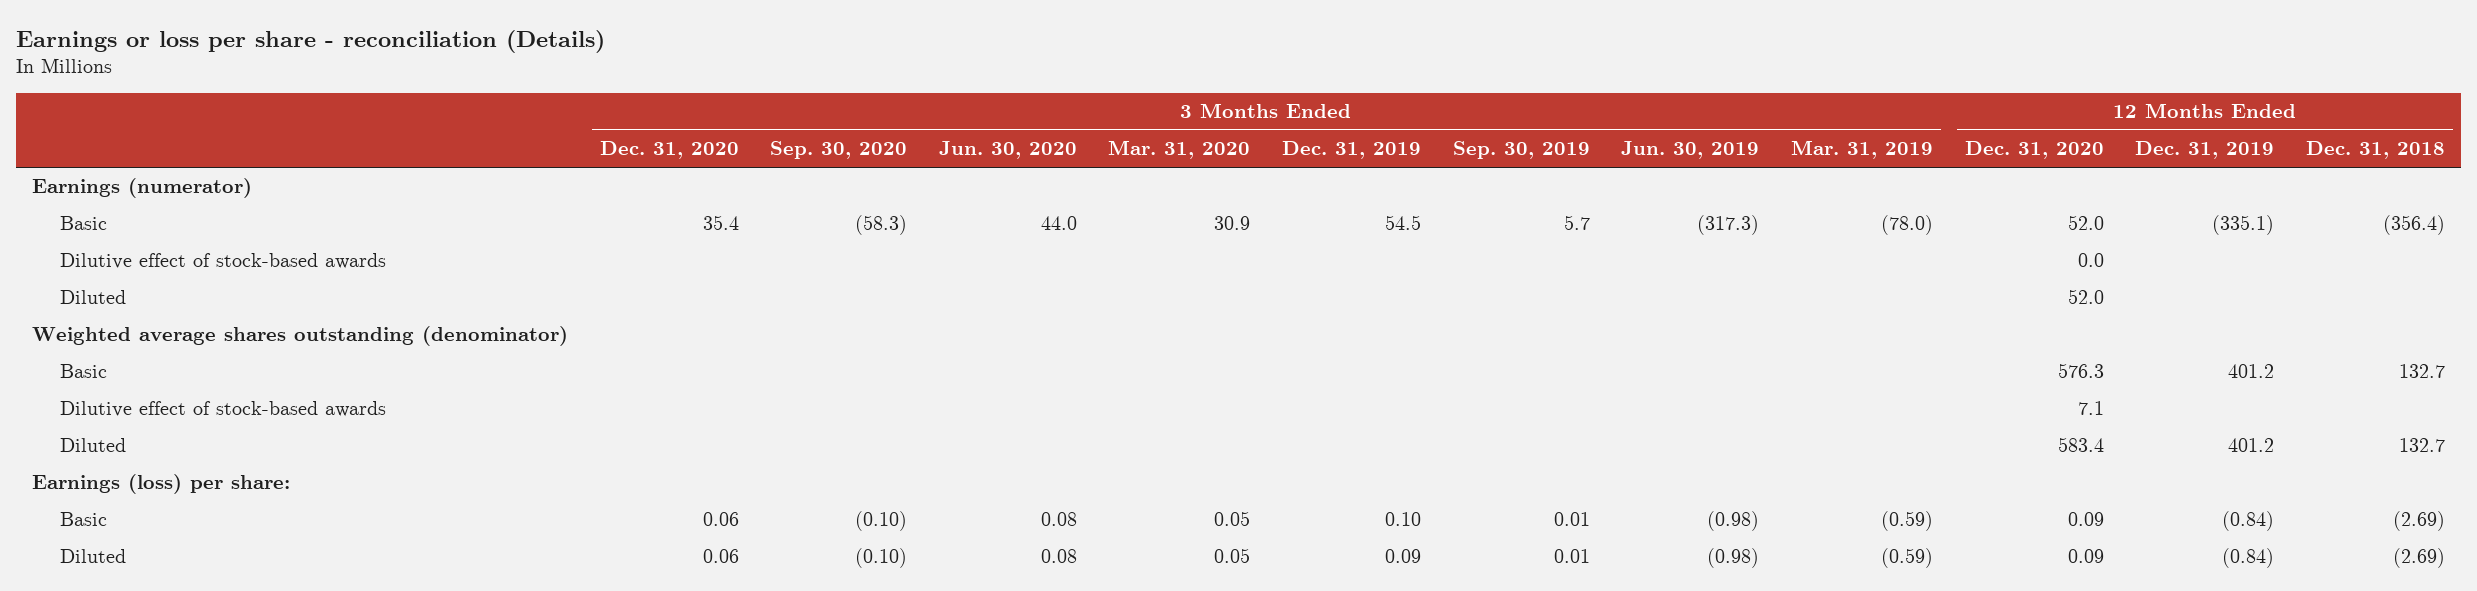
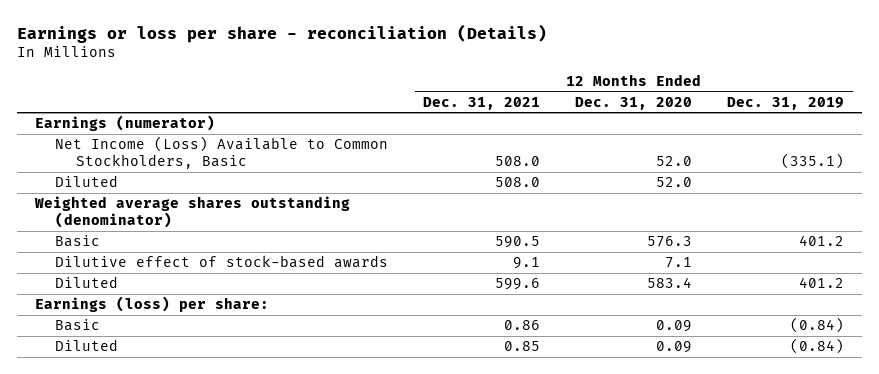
- | 3 Months Ended Dec. 31, 2020 | 3 Months Ended Sep. 30, 2020 | 3 Months Ended Jun. 30, 2020 | 3 Months Ended Mar. 31, 2020 | 3 Months Ended Dec. 31, 2019 | 3 Months Ended Sep. 30, 2019 | 3 Months Ended Jun. 30, 2019 | 3 Months Ended Mar. 31, 2019 | 12 Months Ended Dec. 31, 2020 | 12 Months Ended Dec. 31, 2019 | 12 Months Ended Dec. 31, 2018
+ | 12 Months Ended Dec. 31, 2021 | 12 Months Ended Dec. 31, 2020 | 12 Months Ended Dec. 31, 2019
- Basic | 35.4 | (58.3) | 44.0 | 30.9 | 54.5 | 5.7 | (317.3) | (78.0) | 52.0 | (335.1) | (356.4)
- Dilutive effect of stock-based awards | | | | | | | | | 0.0 | |
+ Net Income (Loss) Available to Common Stockholders, Basic | 508.0 | 52.0 | (335.1)

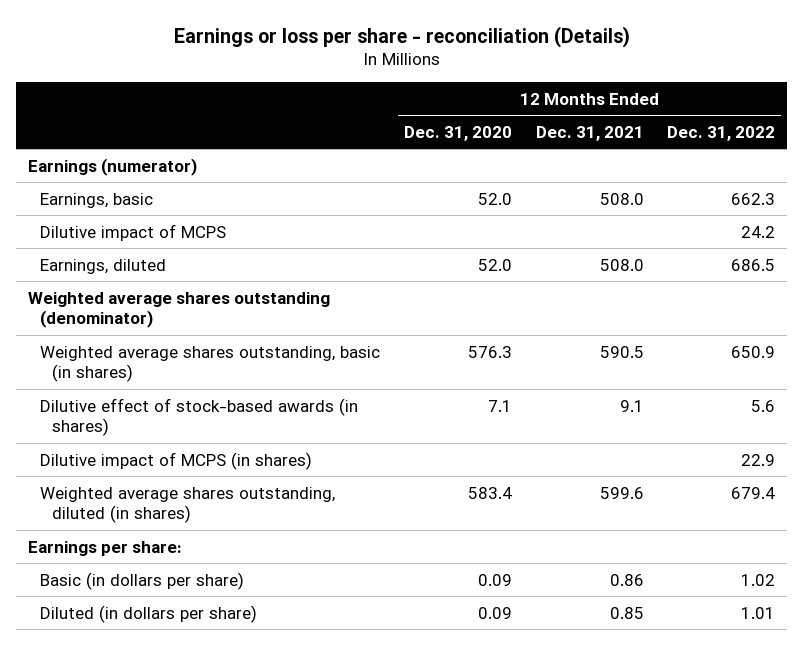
- | 12 Months Ended Dec. 31, 2021 | 12 Months Ended Dec. 31, 2020 | 12 Months Ended Dec. 31, 2019
+ | 12 Months Ended Dec. 31, 2020 | 12 Months Ended Dec. 31, 2021 | 12 Months Ended Dec. 31, 2022
- Net Income (Loss) Available to Common Stockholders, Basic | 508.0 | 52.0 | (335.1)
- Diluted | 508.0 | 52.0 |
+ Earnings, basic | 52.0 | 508.0 | 662.3
+ Dilutive impact of MCPS | | | 24.2
+ Earnings, diluted | 52.0 | 508.0 | 686.5
- Basic | 590.5 | 576.3 | 401.2
- Dilutive effect of stock-based awards | 9.1 | 7.1 |
- Diluted | 599.6 | 583.4 | 401.2
- Earnings (loss) per share:
- Basic | 0.86 | 0.09 | (0.84)
- Diluted | 0.85 | 0.09 | (0.84)
+ Weighted average shares outstanding, basic (in shares) | 576.3 | 590.5 | 650.9
+ Dilutive effect of stock-based awards (in shares) | 7.1 | 9.1 | 5.6
+ Dilutive impact of MCPS (in shares) | | | 22.9
+ Weighted average shares outstanding, diluted (in shares) | 583.4 | 599.6 | 679.4
+ Earnings per share:
+ Basic (in dollars per share) | 0.09 | 0.86 | 1.02
+ Diluted (in dollars per share) | 0.09 | 0.85 | 1.01

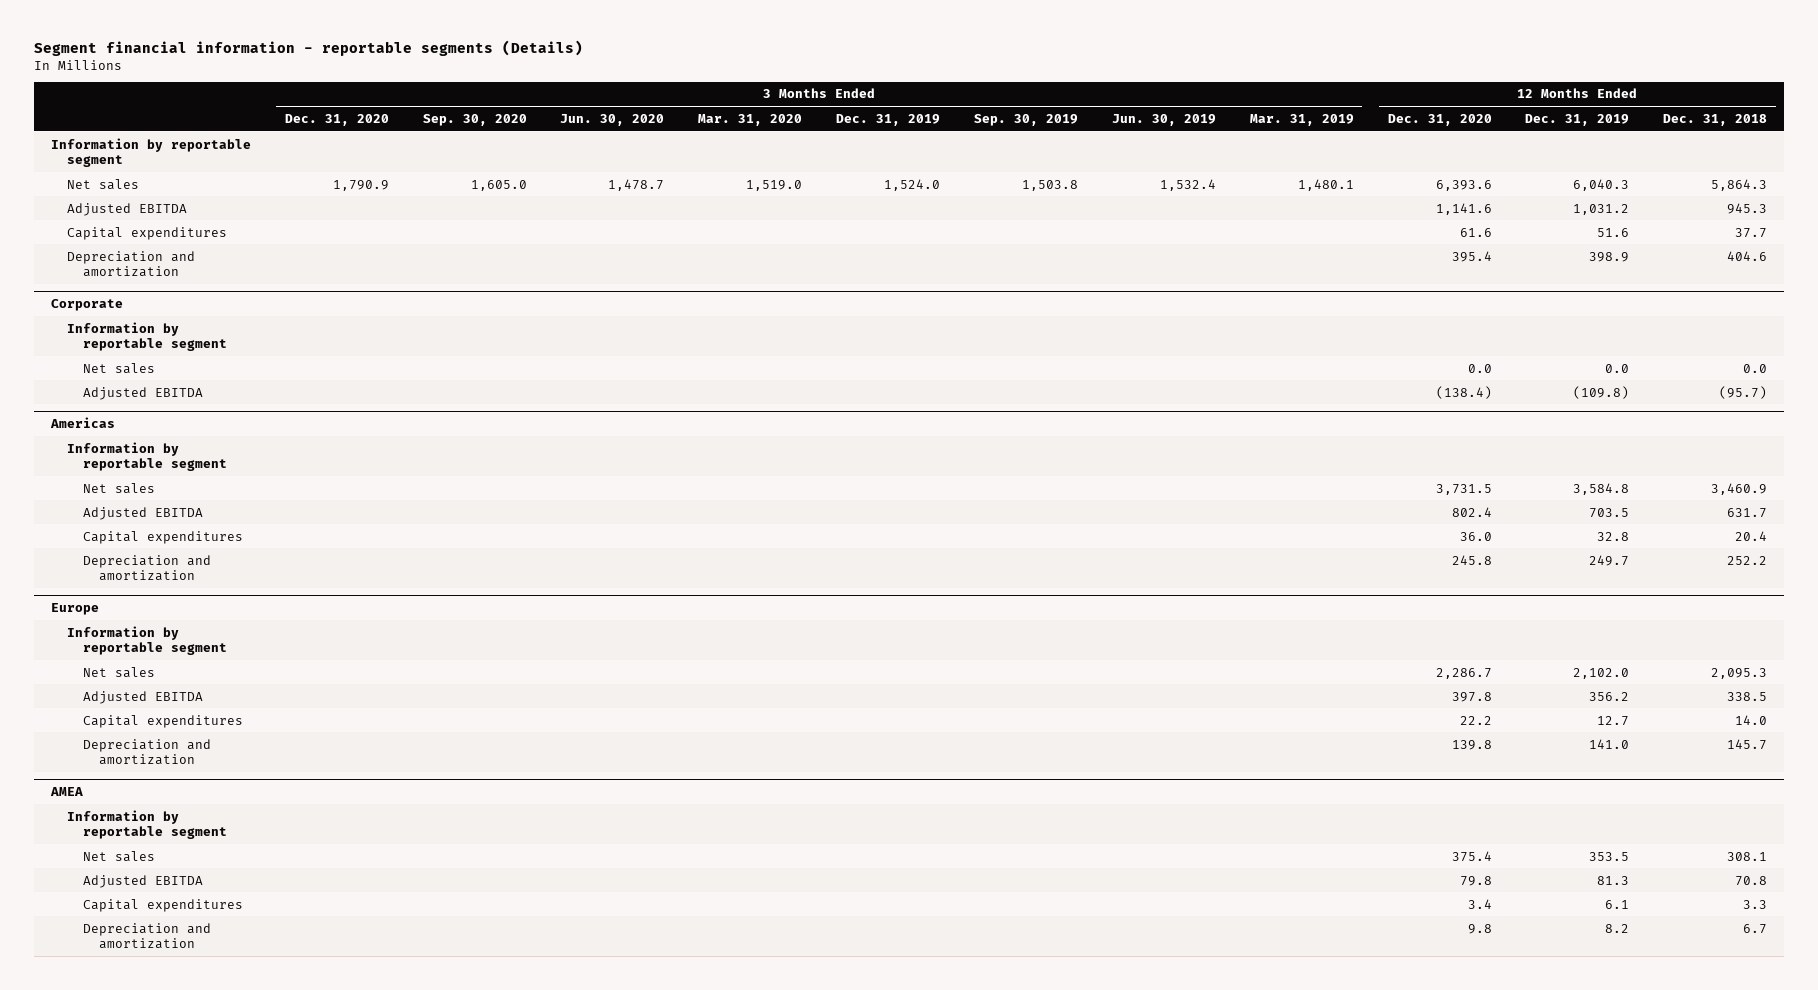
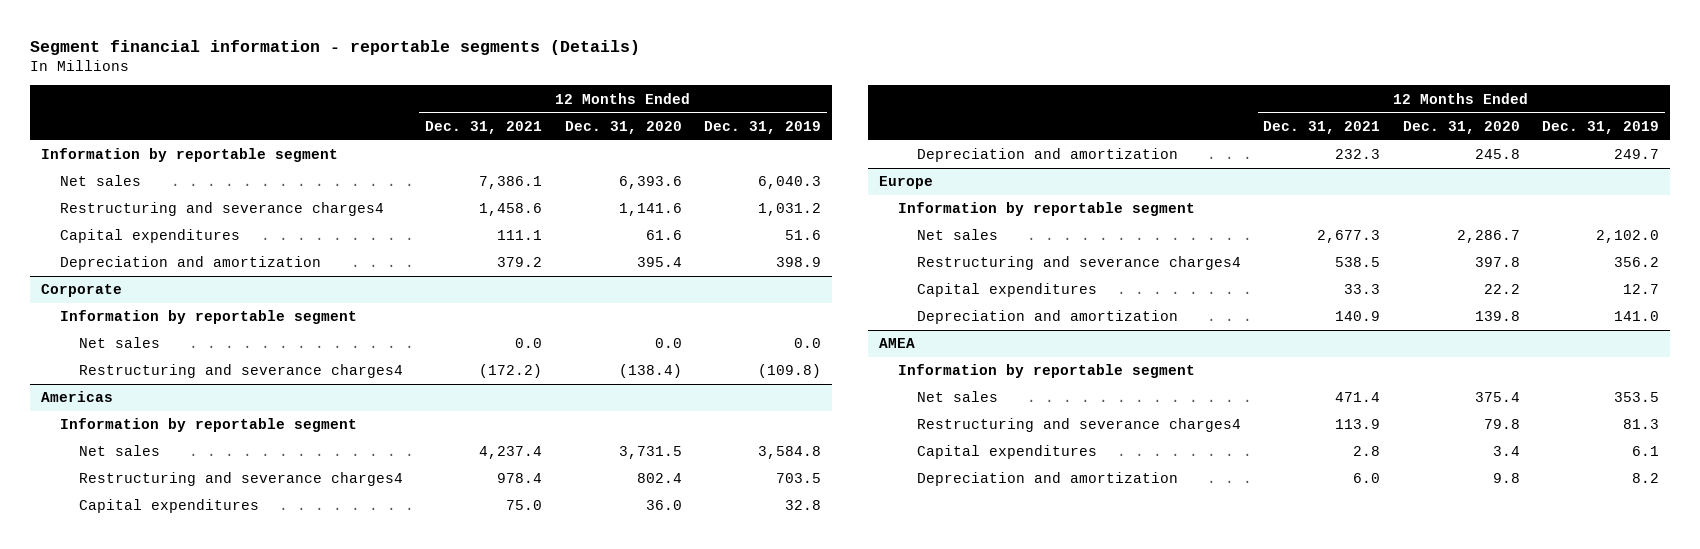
- | 3 Months Ended Dec. 31, 2020 | 3 Months Ended Sep. 30, 2020 | 3 Months Ended Jun. 30, 2020 | 3 Months Ended Mar. 31, 2020 | 3 Months Ended Dec. 31, 2019 | 3 Months Ended Sep. 30, 2019 | 3 Months Ended Jun. 30, 2019 | 3 Months Ended Mar. 31, 2019 | 12 Months Ended Dec. 31, 2020 | 12 Months Ended Dec. 31, 2019 | 12 Months Ended Dec. 31, 2018
+ | 12 Months Ended Dec. 31, 2021 | 12 Months Ended Dec. 31, 2020 | 12 Months Ended Dec. 31, 2019
- Adjusted EBITDA | | | | | | | | | 1,141.6 | 1,031.2 | 945.3
+ Restructuring and severance charges4 | 1,458.6 | 1,141.6 | 1,031.2
@ Corporate
- Adjusted EBITDA | | | | | | | | | (138.4) | (109.8) | (95.7)
+ Restructuring and severance charges4 | (172.2) | (138.4) | (109.8)
@ Americas
- Adjusted EBITDA | | | | | | | | | 802.4 | 703.5 | 631.7
+ Restructuring and severance charges4 | 978.4 | 802.4 | 703.5
@ Europe
- Adjusted EBITDA | | | | | | | | | 397.8 | 356.2 | 338.5
+ Restructuring and severance charges4 | 538.5 | 397.8 | 356.2
@ AMEA
- Adjusted EBITDA | | | | | | | | | 79.8 | 81.3 | 70.8
+ Restructuring and severance charges4 | 113.9 | 79.8 | 81.3

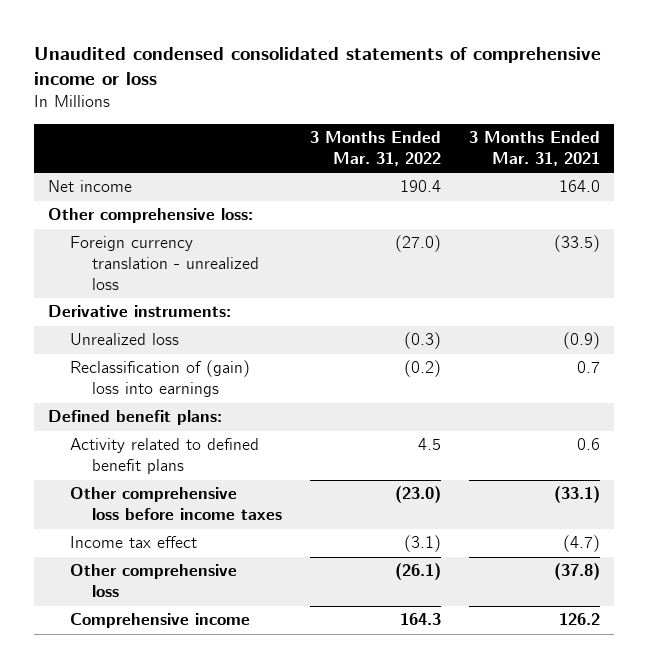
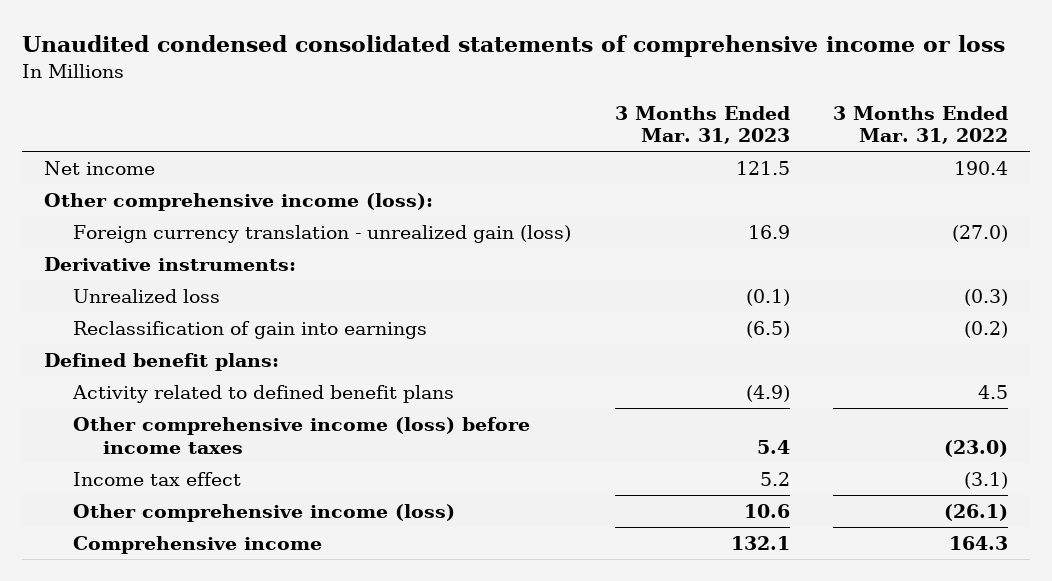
- | 3 Months Ended Mar. 31, 2022 | 3 Months Ended Mar. 31, 2021
+ | 3 Months Ended Mar. 31, 2023 | 3 Months Ended Mar. 31, 2022
- Other comprehensive loss:
- Foreign currency translation - unrealized loss | (27.0) | (33.5)
+ Other comprehensive income (loss):
+ Foreign currency translation - unrealized gain (loss) | 16.9 | (27.0)
- Reclassification of (gain) loss into earnings | (0.2) | 0.7
+ Reclassification of gain into earnings | (6.5) | (0.2)
- Other comprehensive loss before income taxes | (23.0) | (33.1)
+ Other comprehensive income (loss) before income taxes | 5.4 | (23.0)
- Other comprehensive loss | (26.1) | (37.8)
+ Other comprehensive income (loss) | 10.6 | (26.1)

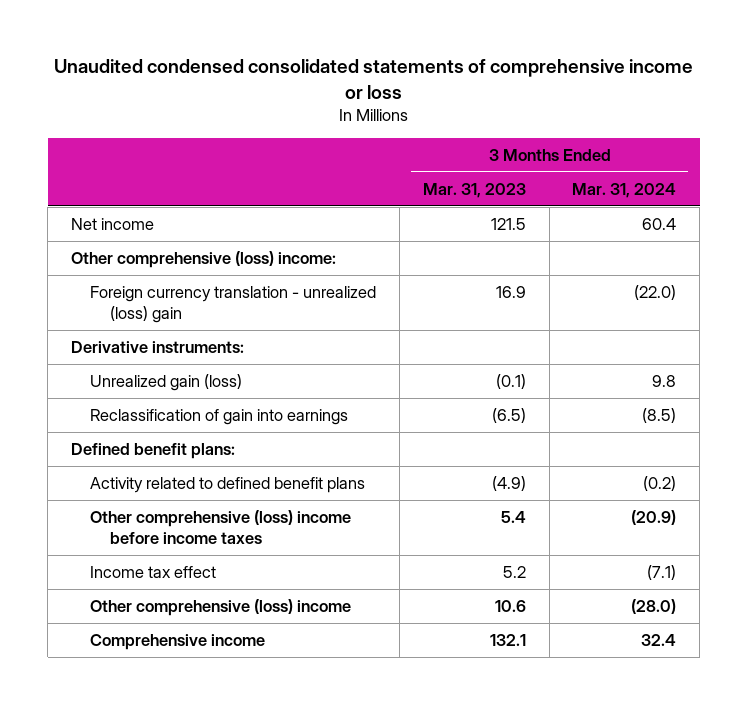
- | 3 Months Ended Mar. 31, 2023 | 3 Months Ended Mar. 31, 2022
+ | 3 Months Ended Mar. 31, 2023 | 3 Months Ended Mar. 31, 2024
- Other comprehensive income (loss):
- Foreign currency translation - unrealized gain (loss) | 16.9 | (27.0)
+ Other comprehensive (loss) income:
+ Foreign currency translation - unrealized (loss) gain | 16.9 | (22.0)
- Unrealized loss | (0.1) | (0.3)
+ Unrealized gain (loss) | (0.1) | 9.8
- Other comprehensive income (loss) before income taxes | 5.4 | (23.0)
+ Other comprehensive (loss) income before income taxes | 5.4 | (20.9)
- Other comprehensive income (loss) | 10.6 | (26.1)
+ Other comprehensive (loss) income | 10.6 | (28.0)

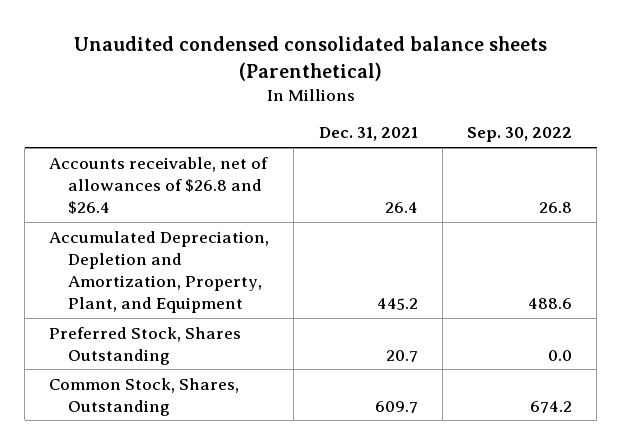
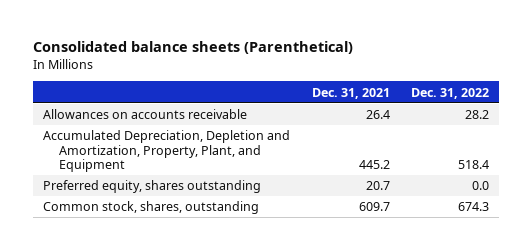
- Unaudited condensed consolidated balance sheets (Parenthetical)
+ Consolidated balance sheets (Parenthetical)
- | Dec. 31, 2021 | Sep. 30, 2022
+ | Dec. 31, 2021 | Dec. 31, 2022
- Accounts receivable, net of allowances of $26.8 and $26.4 | 26.4 | 26.8
+ Allowances on accounts receivable | 26.4 | 28.2
- Preferred Stock, Shares Outstanding | 20.7 | 0.0
- Common Stock, Shares, Outstanding | 609.7 | 674.2
+ Preferred equity, shares outstanding | 20.7 | 0.0
+ Common stock, shares, outstanding | 609.7 | 674.3

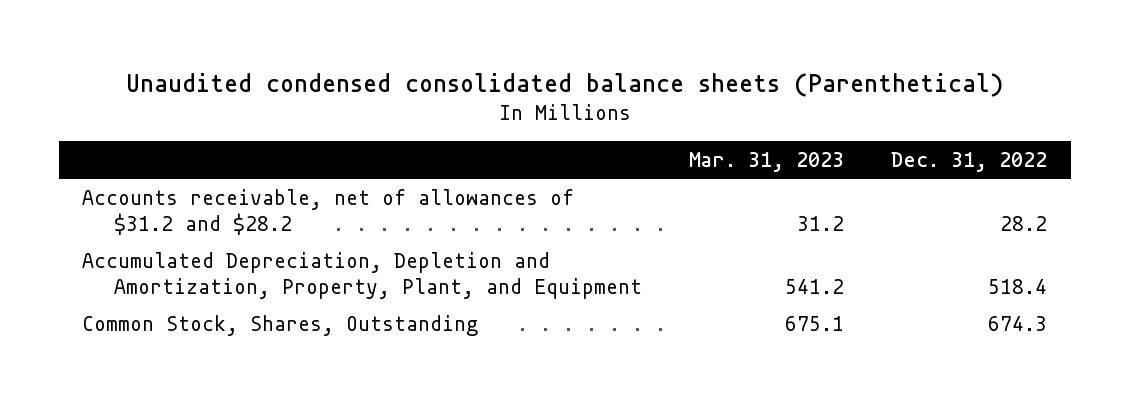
- Consolidated balance sheets (Parenthetical)
+ Unaudited condensed consolidated balance sheets (Parenthetical)
- | Dec. 31, 2021 | Dec. 31, 2022
+ | Mar. 31, 2023 | Dec. 31, 2022
- Allowances on accounts receivable | 26.4 | 28.2
+ Accounts receivable, net of allowances of $31.2 and $28.2 | 31.2 | 28.2
- Preferred equity, shares outstanding | 20.7 | 0.0
- Common stock, shares, outstanding | 609.7 | 674.3
+ Common Stock, Shares, Outstanding | 675.1 | 674.3

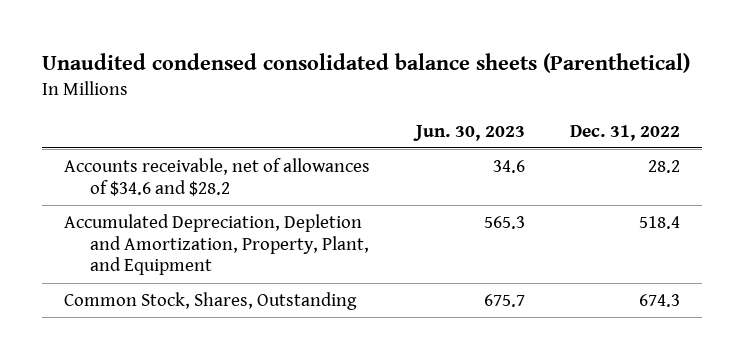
- | Mar. 31, 2023 | Dec. 31, 2022
+ | Jun. 30, 2023 | Dec. 31, 2022
- Accounts receivable, net of allowances of $31.2 and $28.2 | 31.2 | 28.2
+ Accounts receivable, net of allowances of $34.6 and $28.2 | 34.6 | 28.2

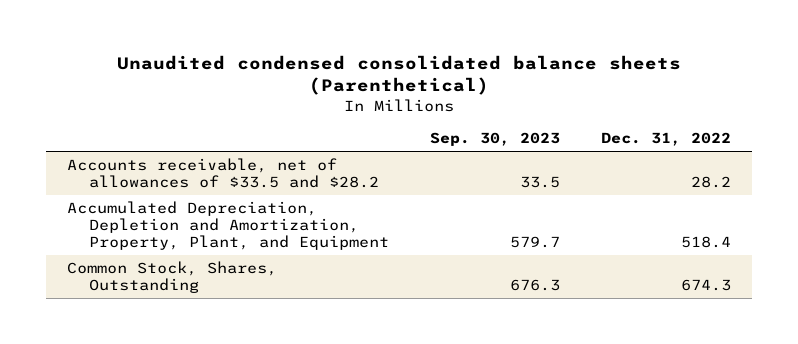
- | Jun. 30, 2023 | Dec. 31, 2022
+ | Sep. 30, 2023 | Dec. 31, 2022
- Accounts receivable, net of allowances of $34.6 and $28.2 | 34.6 | 28.2
+ Accounts receivable, net of allowances of $33.5 and $28.2 | 33.5 | 28.2

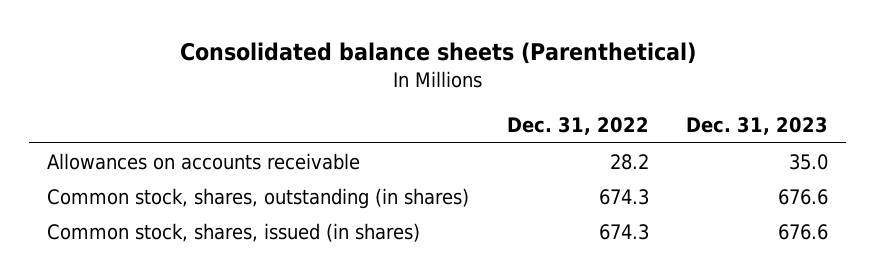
- Unaudited condensed consolidated balance sheets (Parenthetical)
+ Consolidated balance sheets (Parenthetical)
- | Sep. 30, 2023 | Dec. 31, 2022
+ | Dec. 31, 2022 | Dec. 31, 2023
- Accounts receivable, net of allowances of $33.5 and $28.2 | 33.5 | 28.2
- Accumulated Depreciation, Depletion and Amortization, Property, Plant, and Equipment | 579.7 | 518.4
- Common Stock, Shares, Outstanding | 676.3 | 674.3
+ Allowances on accounts receivable | 28.2 | 35.0
+ Common stock, shares, outstanding (in shares) | 674.3 | 676.6
+ Common stock, shares, issued (in shares) | 674.3 | 676.6

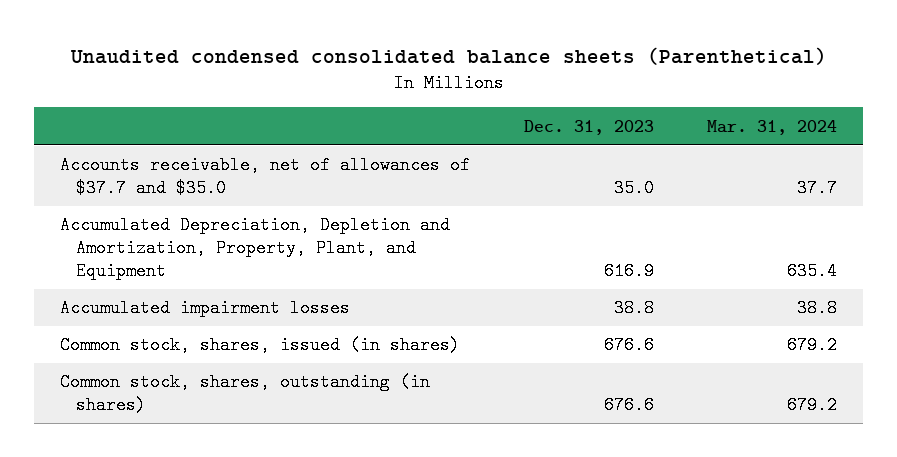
- Consolidated balance sheets (Parenthetical)
+ Unaudited condensed consolidated balance sheets (Parenthetical)
- | Dec. 31, 2022 | Dec. 31, 2023
+ | Dec. 31, 2023 | Mar. 31, 2024
- Allowances on accounts receivable | 28.2 | 35.0
+ Accounts receivable, net of allowances of $37.7 and $35.0 | 35.0 | 37.7
+ Accumulated Depreciation, Depletion and Amortization, Property, Plant, and Equipment | 616.9 | 635.4
+ Accumulated impairment losses | 38.8 | 38.8
moved down: Common stock, shares, outstanding (in shares) | 676.6 | 679.2

